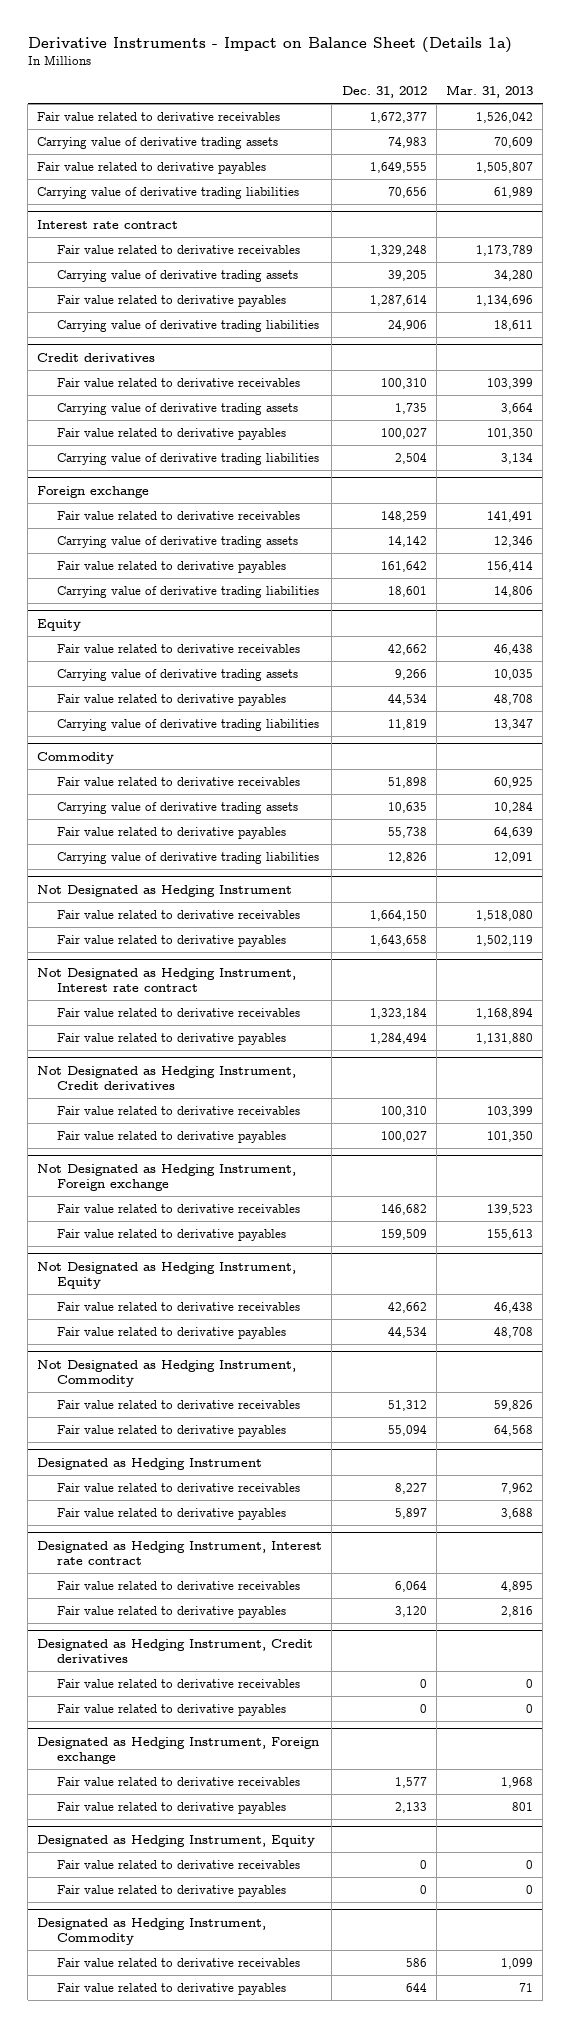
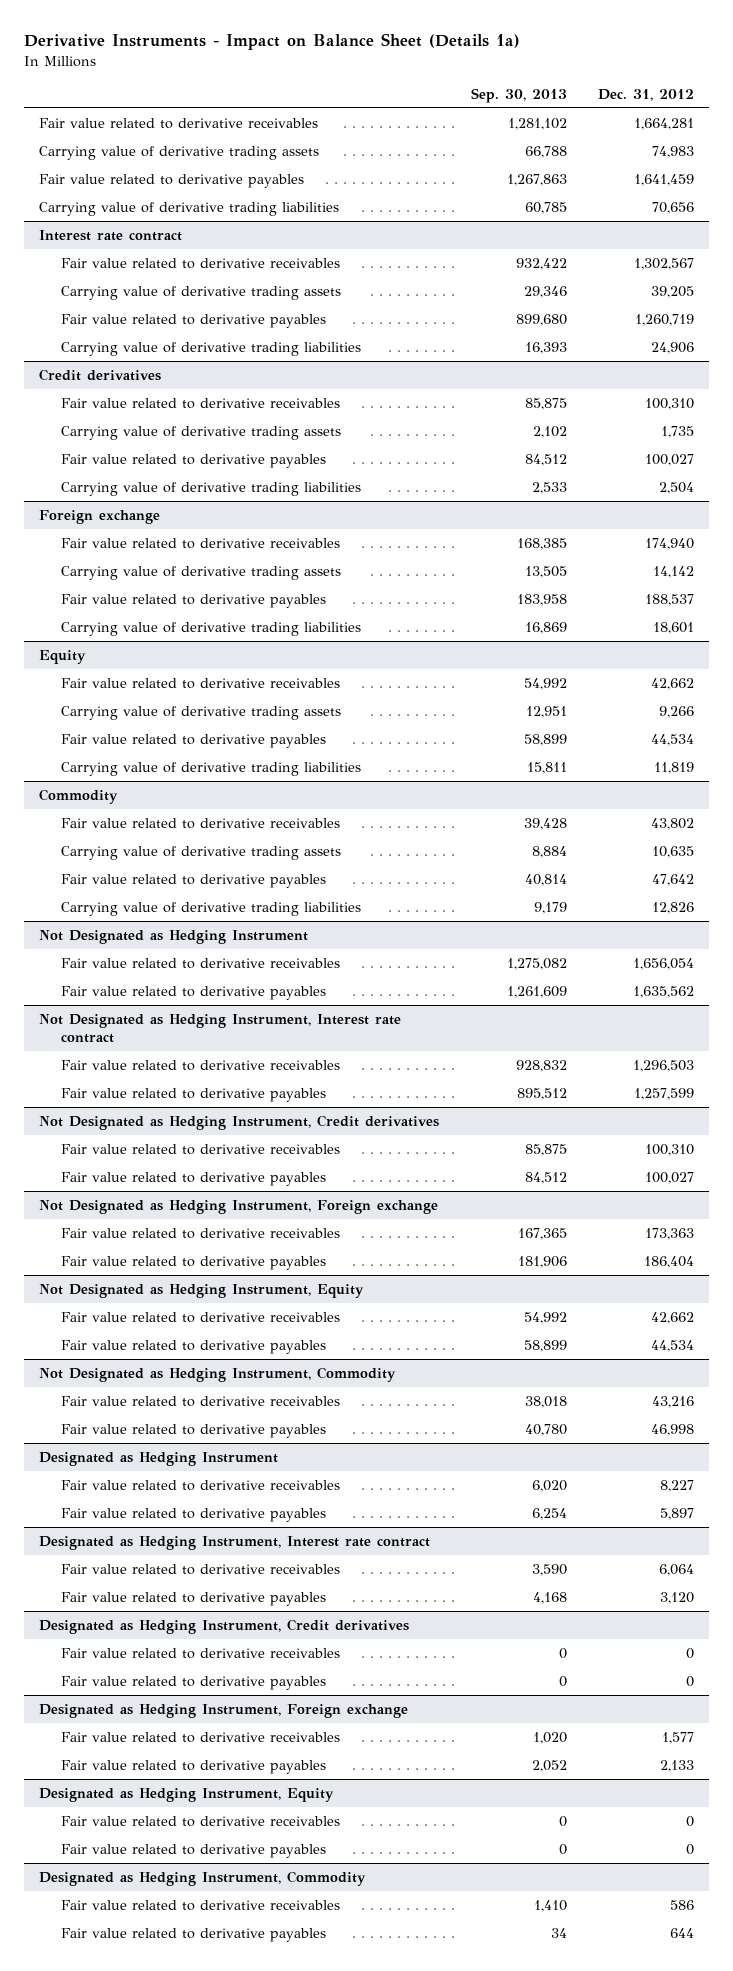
- | Dec. 31, 2012 | Mar. 31, 2013
+ | Sep. 30, 2013 | Dec. 31, 2012
- Fair value related to derivative receivables | 1,672,377 | 1,526,042
+ Fair value related to derivative receivables | 1,281,102 | 1,664,281
- Fair value related to derivative payables | 1,649,555 | 1,505,807
+ Fair value related to derivative payables | 1,267,863 | 1,641,459
@ Interest rate contract
- Fair value related to derivative receivables | 1,329,248 | 1,173,789
+ Fair value related to derivative receivables | 932,422 | 1,302,567
- Fair value related to derivative payables | 1,287,614 | 1,134,696
+ Fair value related to derivative payables | 899,680 | 1,260,719
@ Foreign exchange
- Fair value related to derivative receivables | 148,259 | 141,491
+ Fair value related to derivative receivables | 168,385 | 174,940
- Fair value related to derivative payables | 161,642 | 156,414
+ Fair value related to derivative payables | 183,958 | 188,537
@ Commodity
- Fair value related to derivative receivables | 51,898 | 60,925
+ Fair value related to derivative receivables | 39,428 | 43,802
- Fair value related to derivative payables | 55,738 | 64,639
+ Fair value related to derivative payables | 40,814 | 47,642
@ Not Designated as Hedging Instrument
- Fair value related to derivative receivables | 1,664,150 | 1,518,080
- Fair value related to derivative payables | 1,643,658 | 1,502,119
+ Fair value related to derivative receivables | 1,275,082 | 1,656,054
+ Fair value related to derivative payables | 1,261,609 | 1,635,562
@ Not Designated as Hedging Instrument, Interest rate contract
- Fair value related to derivative receivables | 1,323,184 | 1,168,894
- Fair value related to derivative payables | 1,284,494 | 1,131,880
+ Fair value related to derivative receivables | 928,832 | 1,296,503
+ Fair value related to derivative payables | 895,512 | 1,257,599
@ Not Designated as Hedging Instrument, Foreign exchange
- Fair value related to derivative receivables | 146,682 | 139,523
- Fair value related to derivative payables | 159,509 | 155,613
+ Fair value related to derivative receivables | 167,365 | 173,363
+ Fair value related to derivative payables | 181,906 | 186,404
@ Not Designated as Hedging Instrument, Commodity
- Fair value related to derivative receivables | 51,312 | 59,826
- Fair value related to derivative payables | 55,094 | 64,568
+ Fair value related to derivative receivables | 38,018 | 43,216
+ Fair value related to derivative payables | 40,780 | 46,998

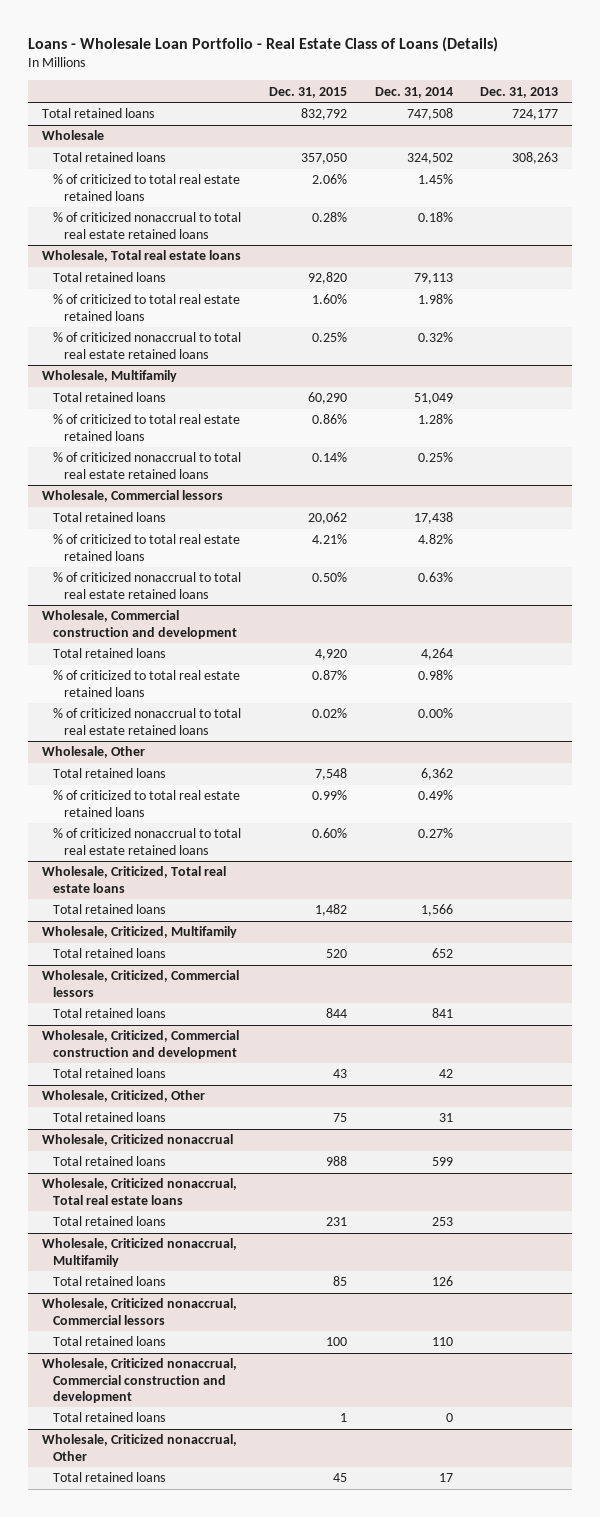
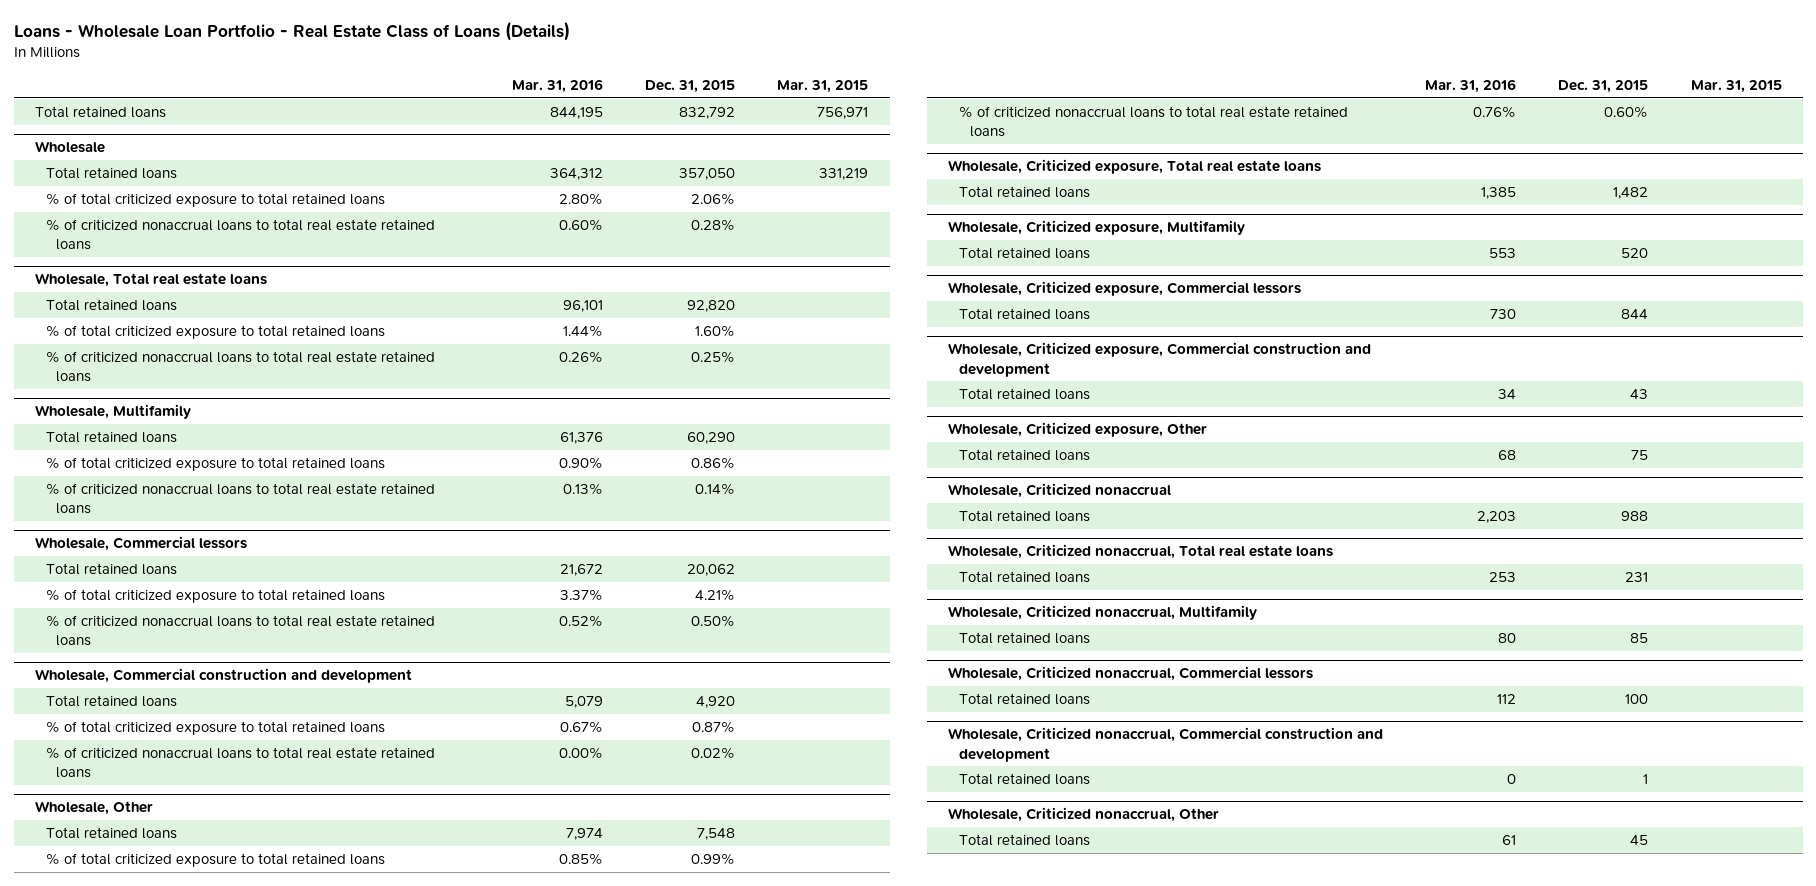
- | Dec. 31, 2015 | Dec. 31, 2014 | Dec. 31, 2013
+ | Mar. 31, 2016 | Dec. 31, 2015 | Mar. 31, 2015
@ Wholesale
- % of criticized to total real estate retained loans | 2.06% | 1.45% |
- % of criticized nonaccrual to total real estate retained loans | 0.28% | 0.18% |
+ % of total criticized exposure to total retained loans | 2.80% | 2.06% |
+ % of criticized nonaccrual loans to total real estate retained loans | 0.60% | 0.28% |
@ Wholesale, Total real estate loans
- % of criticized to total real estate retained loans | 1.60% | 1.98% |
- % of criticized nonaccrual to total real estate retained loans | 0.25% | 0.32% |
+ % of total criticized exposure to total retained loans | 1.44% | 1.60% |
+ % of criticized nonaccrual loans to total real estate retained loans | 0.26% | 0.25% |
@ Wholesale, Multifamily
- % of criticized to total real estate retained loans | 0.86% | 1.28% |
- % of criticized nonaccrual to total real estate retained loans | 0.14% | 0.25% |
+ % of total criticized exposure to total retained loans | 0.90% | 0.86% |
+ % of criticized nonaccrual loans to total real estate retained loans | 0.13% | 0.14% |
@ Wholesale, Commercial lessors
- % of criticized to total real estate retained loans | 4.21% | 4.82% |
- % of criticized nonaccrual to total real estate retained loans | 0.50% | 0.63% |
+ % of total criticized exposure to total retained loans | 3.37% | 4.21% |
+ % of criticized nonaccrual loans to total real estate retained loans | 0.52% | 0.50% |
@ Wholesale, Commercial construction and development
- % of criticized to total real estate retained loans | 0.87% | 0.98% |
- % of criticized nonaccrual to total real estate retained loans | 0.02% | 0.00% |
+ % of total criticized exposure to total retained loans | 0.67% | 0.87% |
+ % of criticized nonaccrual loans to total real estate retained loans | 0.00% | 0.02% |
@ Wholesale, Other
- % of criticized to total real estate retained loans | 0.99% | 0.49% |
- % of criticized nonaccrual to total real estate retained loans | 0.60% | 0.27% |
- Wholesale, Criticized, Total real estate loans
@ Wholesale, Other
+ % of total criticized exposure to total retained loans | 0.85% | 0.99% |
+ % of criticized nonaccrual loans to total real estate retained loans | 0.76% | 0.60% |
+ Wholesale, Criticized exposure, Total real estate loans
- Wholesale, Criticized, Multifamily
+ Wholesale, Criticized exposure, Multifamily
- Wholesale, Criticized, Commercial lessors
+ Wholesale, Criticized exposure, Commercial lessors
- Wholesale, Criticized, Commercial construction and development
+ Wholesale, Criticized exposure, Commercial construction and development
- Wholesale, Criticized, Other
+ Wholesale, Criticized exposure, Other

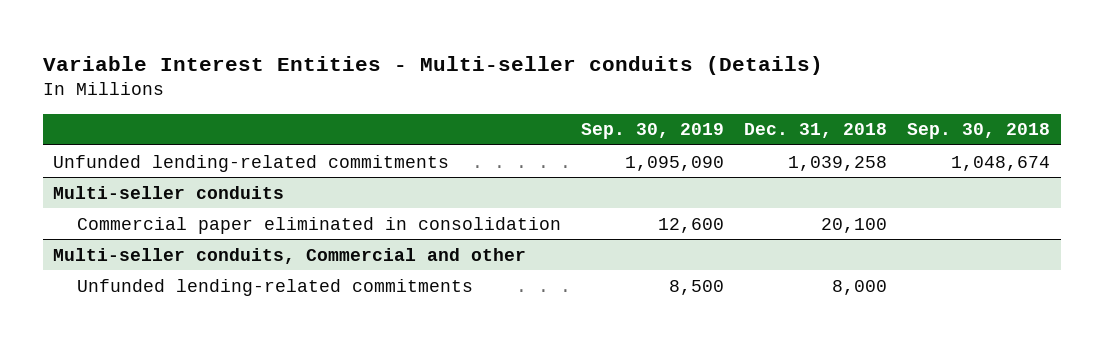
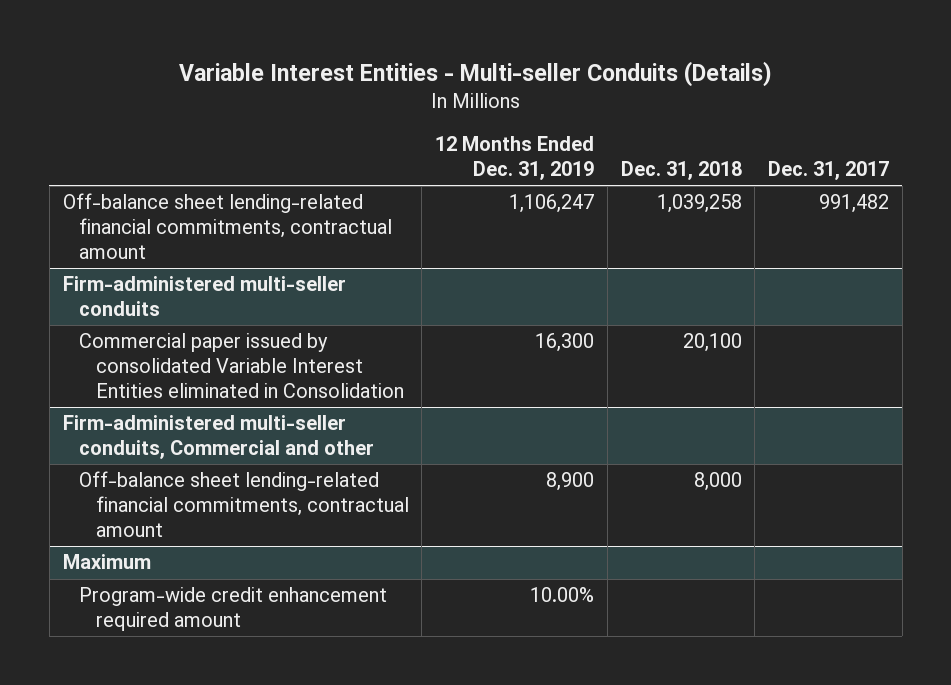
- Variable Interest Entities - Multi-seller conduits (Details)
+ Variable Interest Entities - Multi-seller Conduits (Details)
- | Sep. 30, 2019 | Dec. 31, 2018 | Sep. 30, 2018
+ | 12 Months Ended Dec. 31, 2019 | Dec. 31, 2018 | Dec. 31, 2017
- Unfunded lending-related commitments | 1,095,090 | 1,039,258 | 1,048,674
- Multi-seller conduits
- Commercial paper eliminated in consolidation | 12,600 | 20,100 |
- Multi-seller conduits, Commercial and other
- Unfunded lending-related commitments | 8,500 | 8,000 |
+ Off-balance sheet lending-related financial commitments, contractual amount | 1,106,247 | 1,039,258 | 991,482
+ Firm-administered multi-seller conduits
+ Commercial paper issued by consolidated Variable Interest Entities eliminated in Consolidation | 16,300 | 20,100 |
+ Firm-administered multi-seller conduits, Commercial and other
+ Off-balance sheet lending-related financial commitments, contractual amount | 8,900 | 8,000 |
+ Maximum
+ Program-wide credit enhancement required amount | 10.00% | |

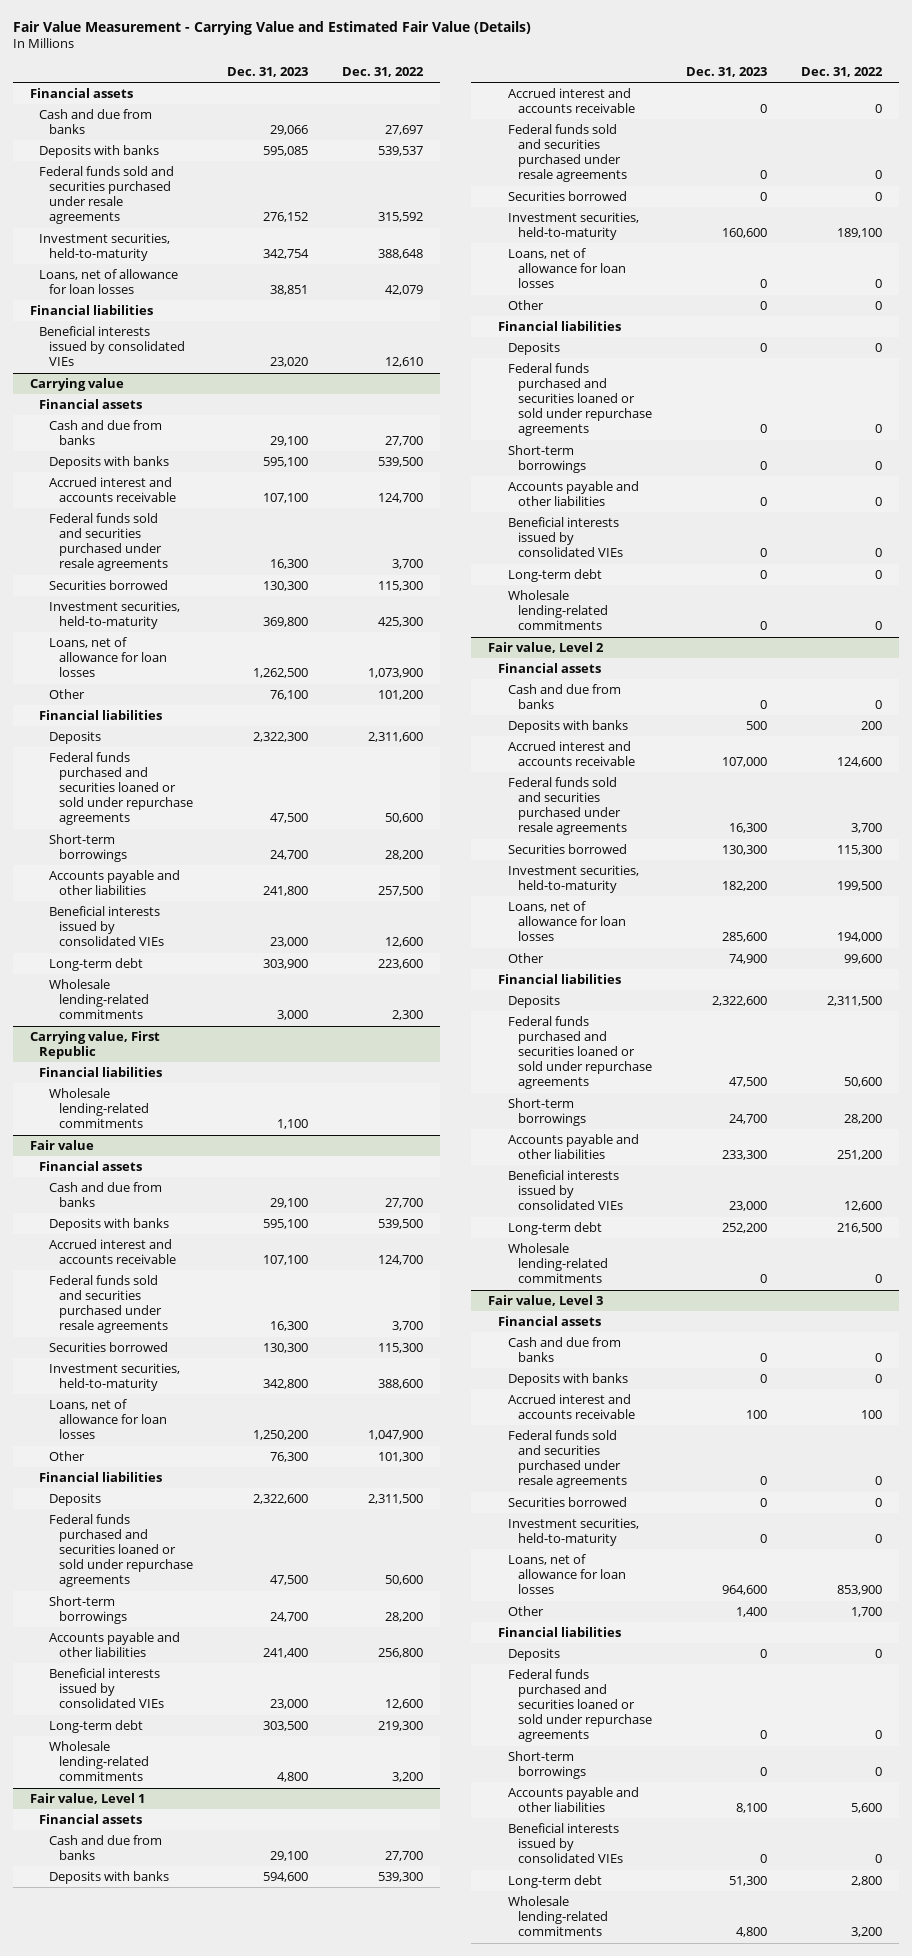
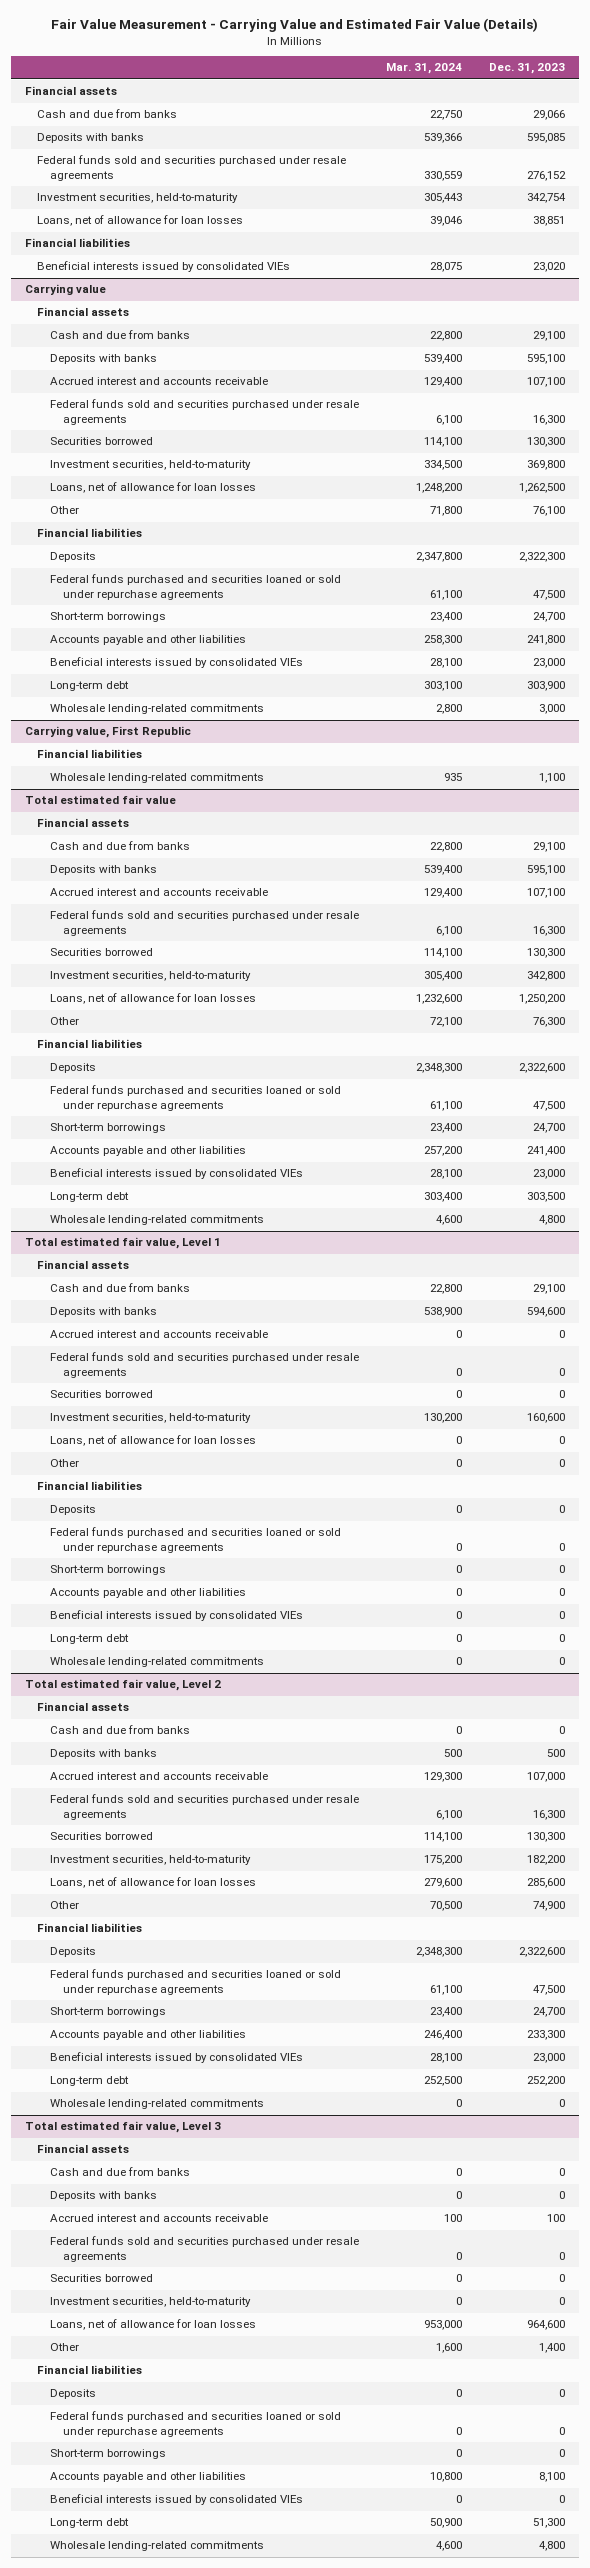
- | Dec. 31, 2023 | Dec. 31, 2022
+ | Mar. 31, 2024 | Dec. 31, 2023
- Fair value
+ Total estimated fair value
- Fair value, Level 1
+ Total estimated fair value, Level 1
- Fair value, Level 2
+ Total estimated fair value, Level 2
- Fair value, Level 3
+ Total estimated fair value, Level 3

